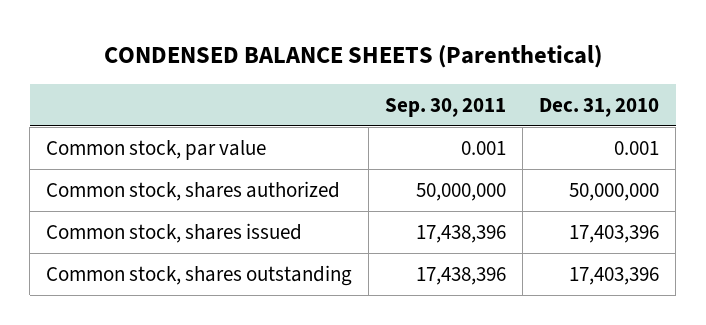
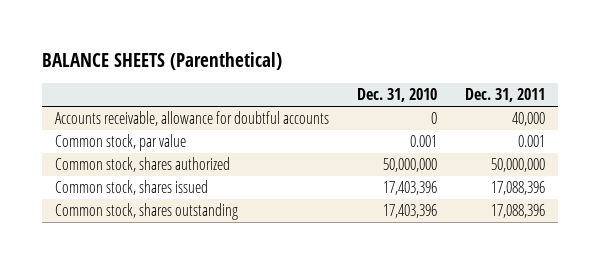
- CONDENSED BALANCE SHEETS (Parenthetical)
+ BALANCE SHEETS (Parenthetical)
- | Sep. 30, 2011 | Dec. 31, 2010
+ | Dec. 31, 2010 | Dec. 31, 2011
+ Accounts receivable, allowance for doubtful accounts | 0 | 40,000

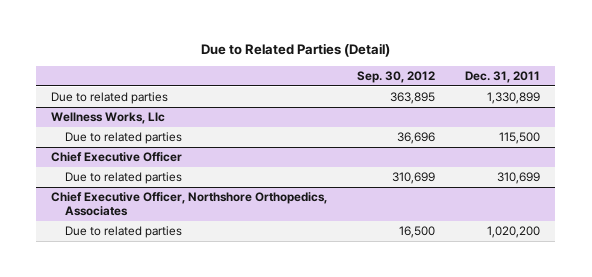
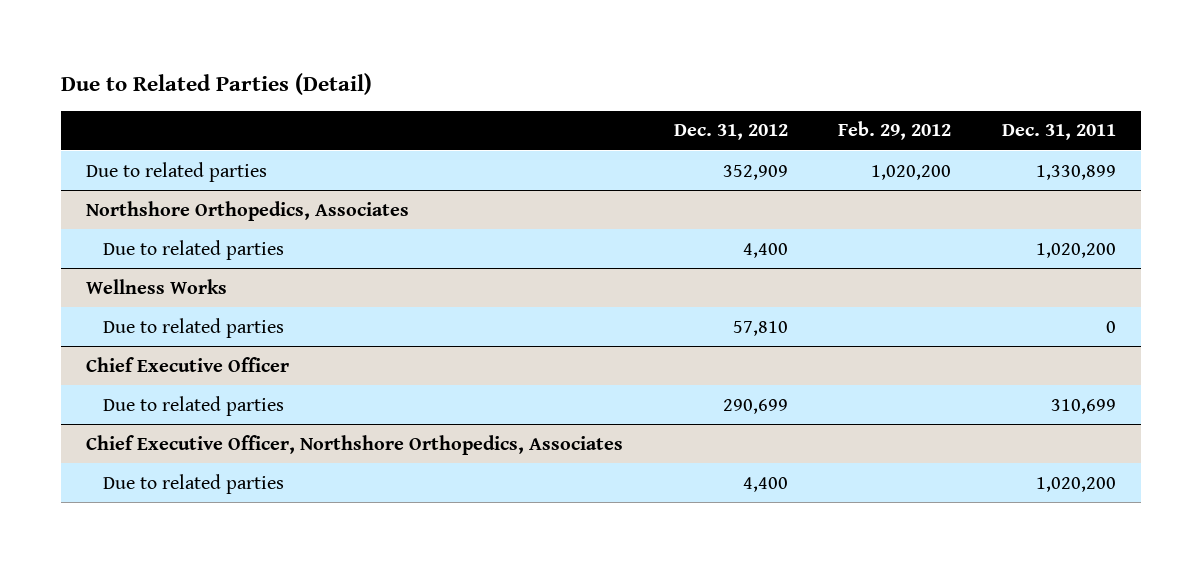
- | Sep. 30, 2012 | Dec. 31, 2011
+ | Dec. 31, 2012 | Feb. 29, 2012 | Dec. 31, 2011
- Wellness Works, Llc
- Due to related parties | 36,696 | 115,500
+ Northshore Orthopedics, Associates
+ Due to related parties | 4,400 | | 1,020,200
+ Wellness Works
+ Due to related parties | 57,810 | | 0

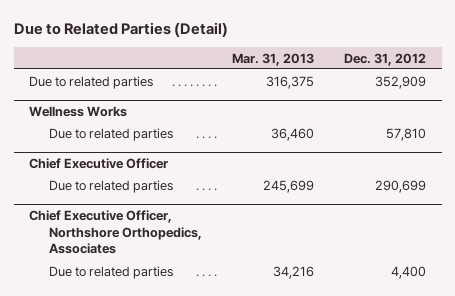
- | Dec. 31, 2012 | Feb. 29, 2012 | Dec. 31, 2011
+ | Mar. 31, 2013 | Dec. 31, 2012
- Northshore Orthopedics, Associates
- Due to related parties | 4,400 | | 1,020,200

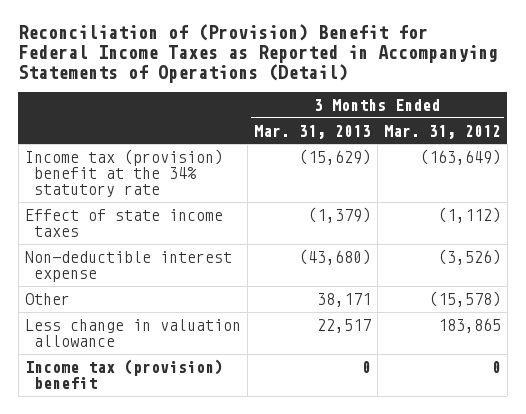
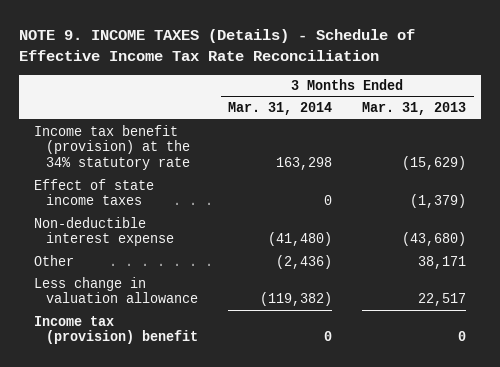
- Reconciliation of (Provision) Benefit for Federal Income Taxes as Reported in Accompanying Statements of Operations (Detail)
+ NOTE 9. INCOME TAXES (Details) - Schedule of Effective Income Tax Rate Reconciliation
- | 3 Months Ended Mar. 31, 2013 | 3 Months Ended Mar. 31, 2012
+ | 3 Months Ended Mar. 31, 2014 | 3 Months Ended Mar. 31, 2013
- Income tax (provision) benefit at the 34% statutory rate | (15,629) | (163,649)
+ Income tax benefit (provision) at the 34% statutory rate | 163,298 | (15,629)

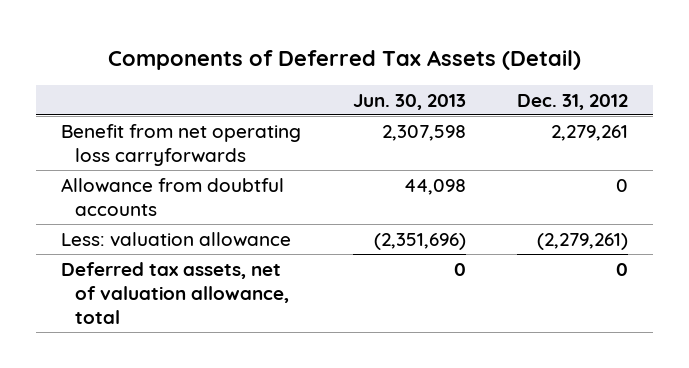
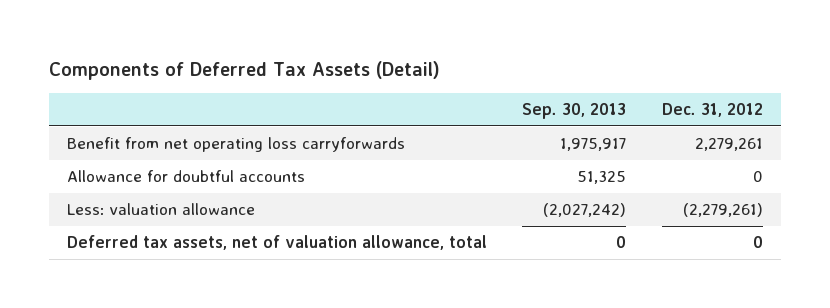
- | Jun. 30, 2013 | Dec. 31, 2012
+ | Sep. 30, 2013 | Dec. 31, 2012
- Allowance from doubtful accounts | 44,098 | 0
+ Allowance for doubtful accounts | 51,325 | 0

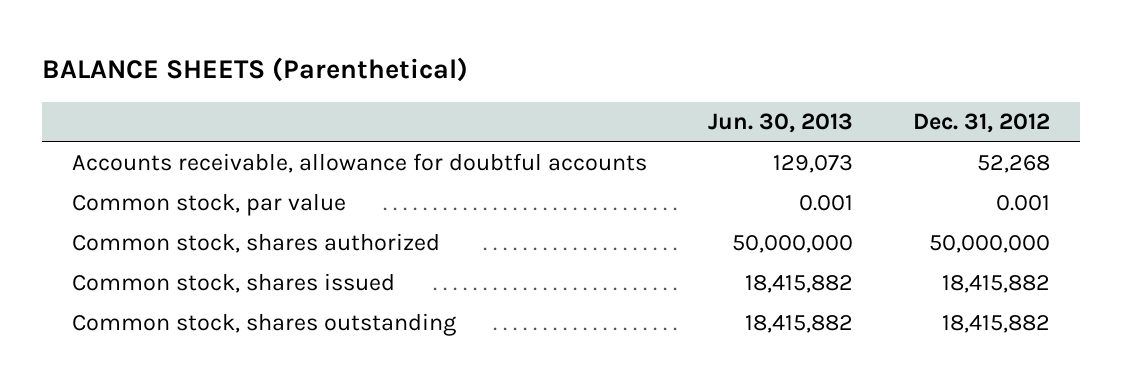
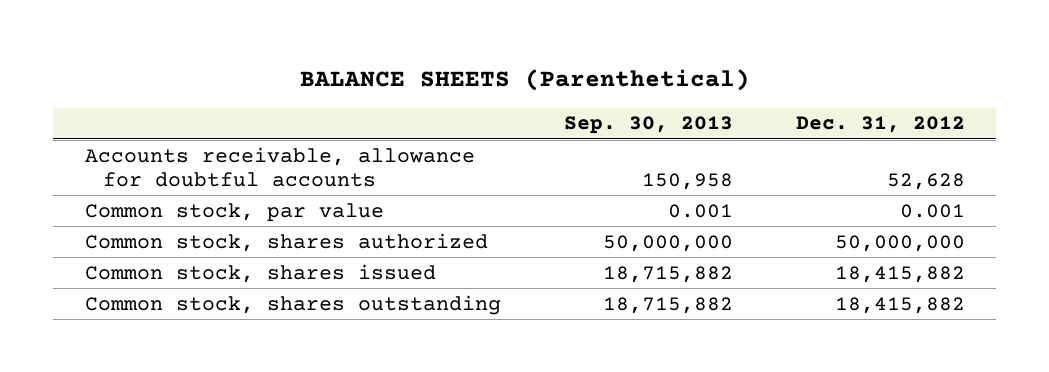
- | Jun. 30, 2013 | Dec. 31, 2012
+ | Sep. 30, 2013 | Dec. 31, 2012
- Accounts receivable, allowance for doubtful accounts | 129,073 | 52,268
+ Accounts receivable, allowance for doubtful accounts | 150,958 | 52,628

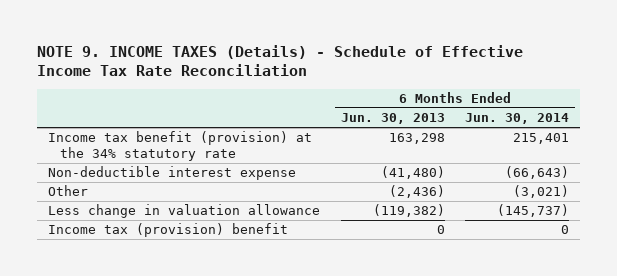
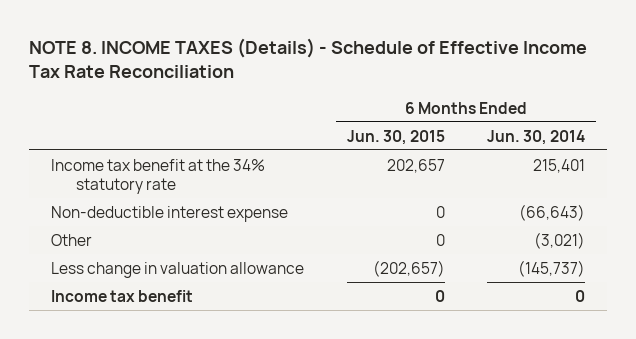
- NOTE 9. INCOME TAXES (Details) - Schedule of Effective Income Tax Rate Reconciliation
+ NOTE 8. INCOME TAXES (Details) - Schedule of Effective Income Tax Rate Reconciliation
- | 6 Months Ended Jun. 30, 2013 | 6 Months Ended Jun. 30, 2014
+ | 6 Months Ended Jun. 30, 2015 | 6 Months Ended Jun. 30, 2014
- Income tax benefit (provision) at the 34% statutory rate | 163,298 | 215,401
+ Income tax benefit at the 34% statutory rate | 202,657 | 215,401
- Income tax (provision) benefit | 0 | 0
+ Income tax benefit | 0 | 0

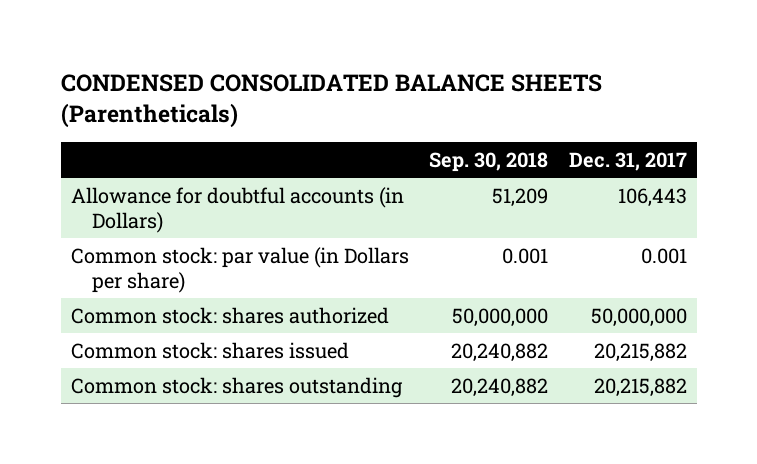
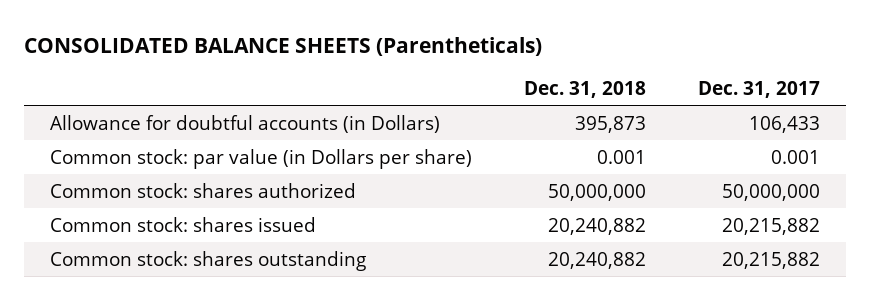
- CONDENSED CONSOLIDATED BALANCE SHEETS (Parentheticals)
+ CONSOLIDATED BALANCE SHEETS (Parentheticals)
- | Sep. 30, 2018 | Dec. 31, 2017
+ | Dec. 31, 2018 | Dec. 31, 2017
- Allowance for doubtful accounts (in Dollars) | 51,209 | 106,443
+ Allowance for doubtful accounts (in Dollars) | 395,873 | 106,433

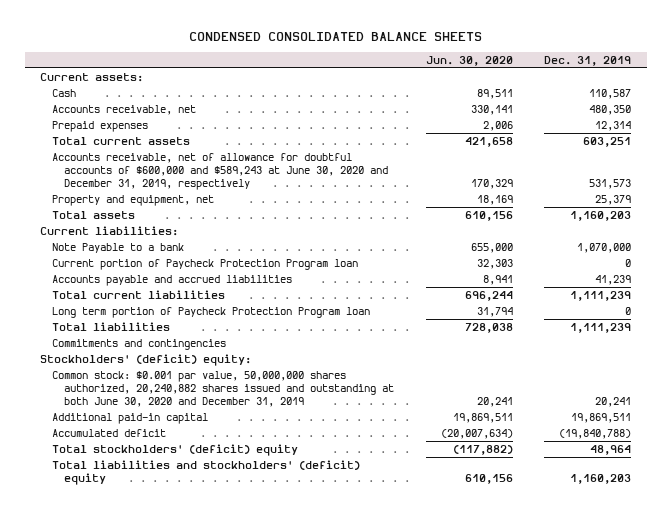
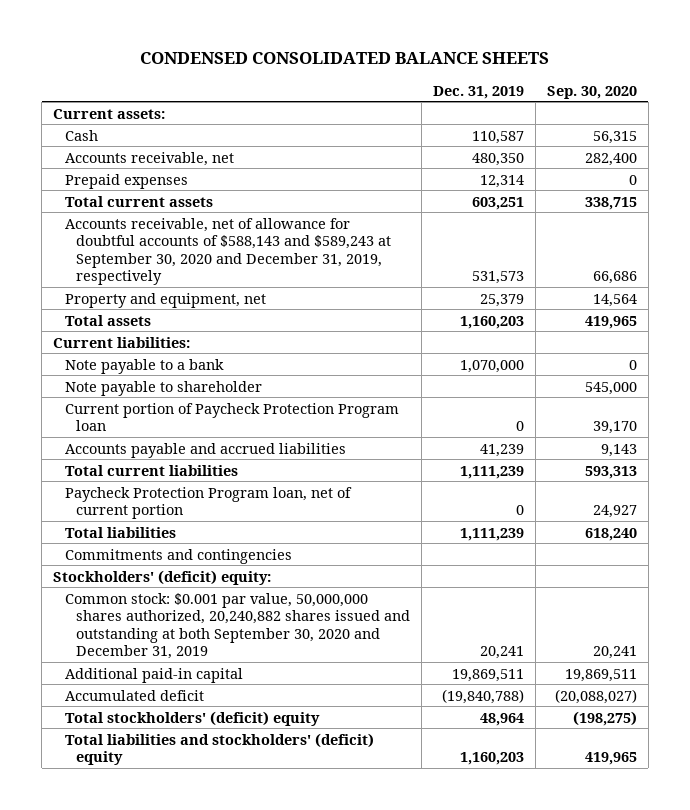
- | Jun. 30, 2020 | Dec. 31, 2019
+ | Dec. 31, 2019 | Sep. 30, 2020
- Accounts receivable, net of allowance for doubtful accounts of $600,000 and $589,243 at June 30, 2020 and December 31, 2019, respectively | 170,329 | 531,573
+ Accounts receivable, net of allowance for doubtful accounts of $588,143 and $589,243 at September 30, 2020 and December 31, 2019, respectively | 531,573 | 66,686
- Note Payable to a bank | 655,000 | 1,070,000
+ Note payable to a bank | 1,070,000 | 0
+ Note payable to shareholder | | 545,000
- Long term portion of Paycheck Protection Program loan | 31,794 | 0
+ Paycheck Protection Program loan, net of current portion | 0 | 24,927
- Common stock: $0.001 par value, 50,000,000 shares authorized, 20,240,882 shares issued and outstanding at both June 30, 2020 and December 31, 2019 | 20,241 | 20,241
+ Common stock: $0.001 par value, 50,000,000 shares authorized, 20,240,882 shares issued and outstanding at both September 30, 2020 and December 31, 2019 | 20,241 | 20,241

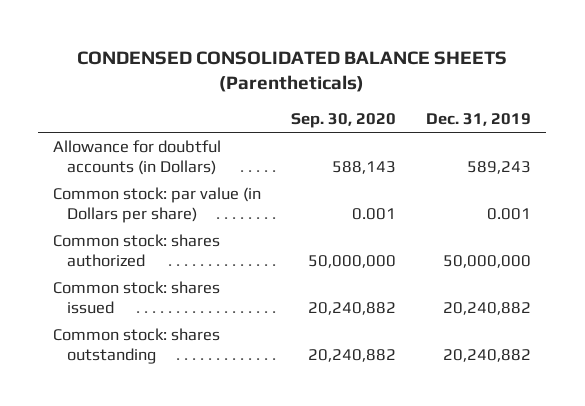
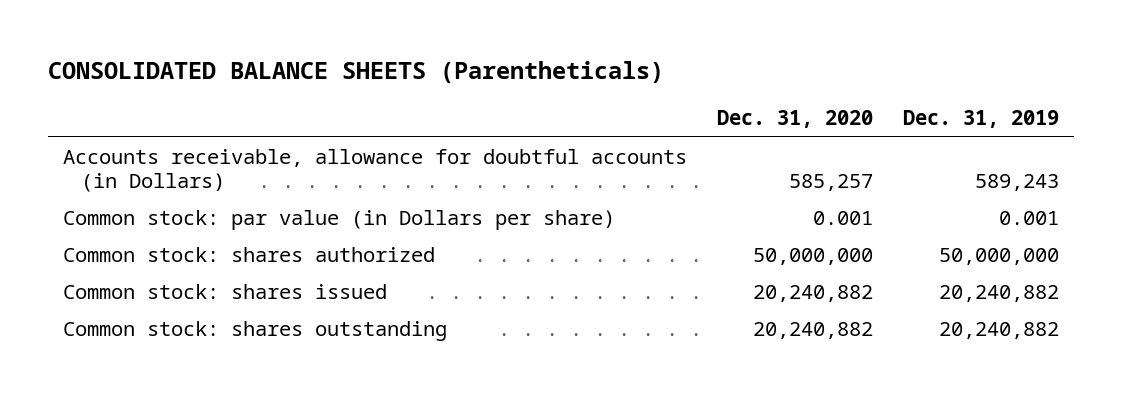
- CONDENSED CONSOLIDATED BALANCE SHEETS (Parentheticals)
+ CONSOLIDATED BALANCE SHEETS (Parentheticals)
- | Sep. 30, 2020 | Dec. 31, 2019
+ | Dec. 31, 2020 | Dec. 31, 2019
- Allowance for doubtful accounts (in Dollars) | 588,143 | 589,243
+ Accounts receivable, allowance for doubtful accounts (in Dollars) | 585,257 | 589,243

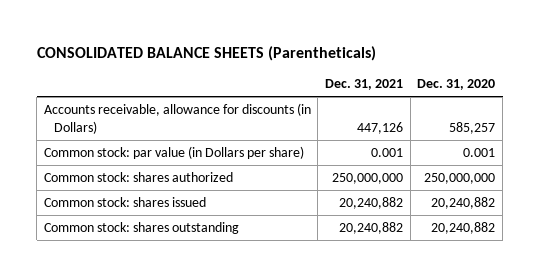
- | Dec. 31, 2020 | Dec. 31, 2019
+ | Dec. 31, 2021 | Dec. 31, 2020
- Accounts receivable, allowance for doubtful accounts (in Dollars) | 585,257 | 589,243
+ Accounts receivable, allowance for discounts (in Dollars) | 447,126 | 585,257
- Common stock: shares authorized | 50,000,000 | 50,000,000
+ Common stock: shares authorized | 250,000,000 | 250,000,000

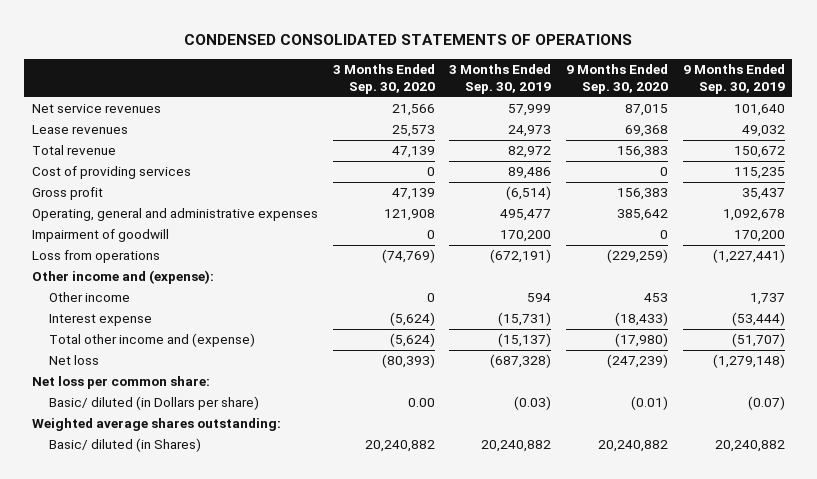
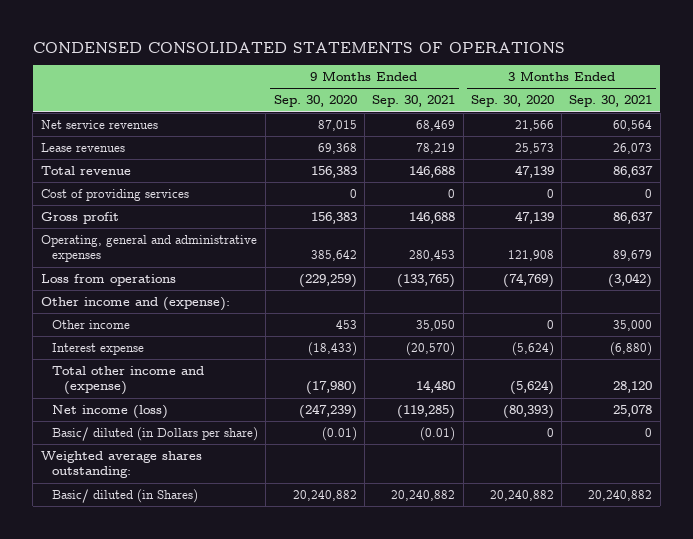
- | 3 Months Ended Sep. 30, 2020 | 3 Months Ended Sep. 30, 2019 | 9 Months Ended Sep. 30, 2020 | 9 Months Ended Sep. 30, 2019
+ | 9 Months Ended Sep. 30, 2020 | 9 Months Ended Sep. 30, 2021 | 3 Months Ended Sep. 30, 2020 | 3 Months Ended Sep. 30, 2021
- Impairment of goodwill | 0 | 170,200 | 0 | 170,200
- Net loss | (80,393) | (687,328) | (247,239) | (1,279,148)
- Net loss per common share:
- Basic/ diluted (in Dollars per share) | 0.00 | (0.03) | (0.01) | (0.07)
+ Net income (loss) | (247,239) | (119,285) | (80,393) | 25,078
+ Basic/ diluted (in Dollars per share) | (0.01) | (0.01) | 0 | 0

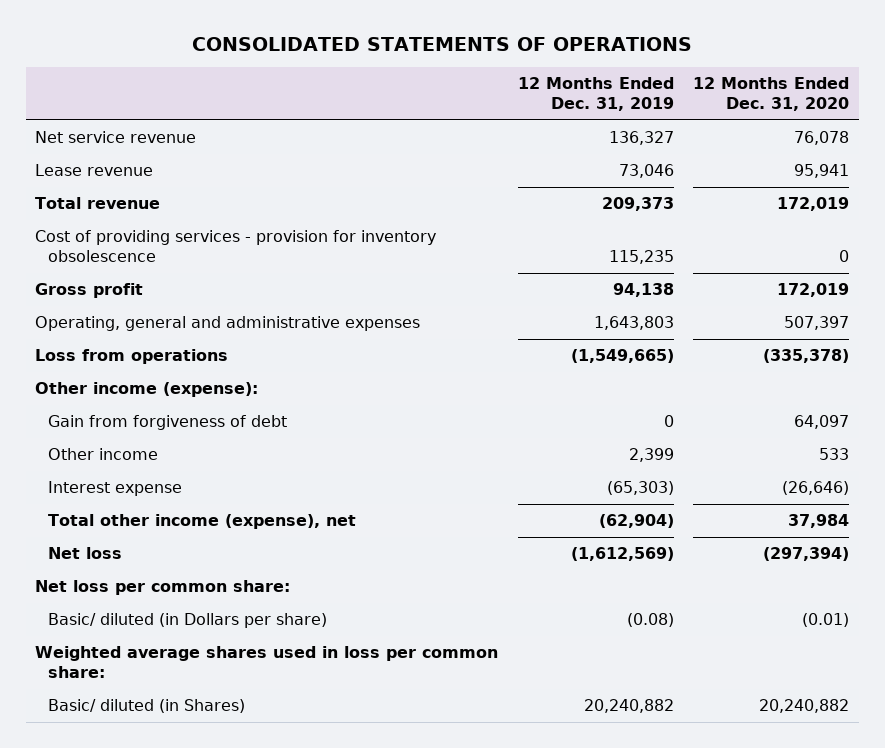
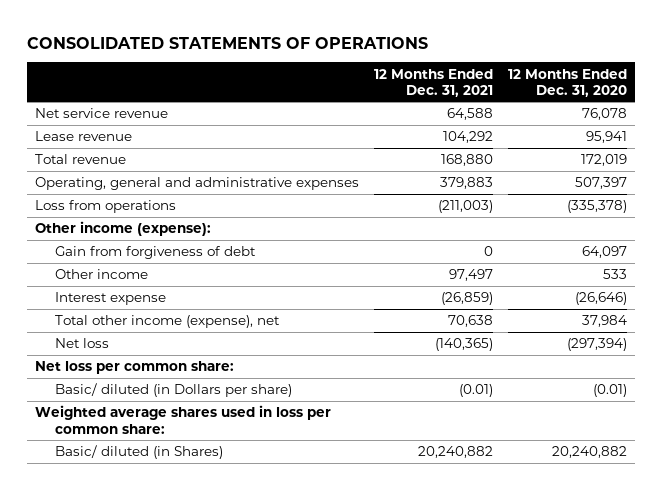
- | 12 Months Ended Dec. 31, 2019 | 12 Months Ended Dec. 31, 2020
+ | 12 Months Ended Dec. 31, 2021 | 12 Months Ended Dec. 31, 2020
- Cost of providing services - provision for inventory obsolescence | 115,235 | 0
- Gross profit | 94,138 | 172,019

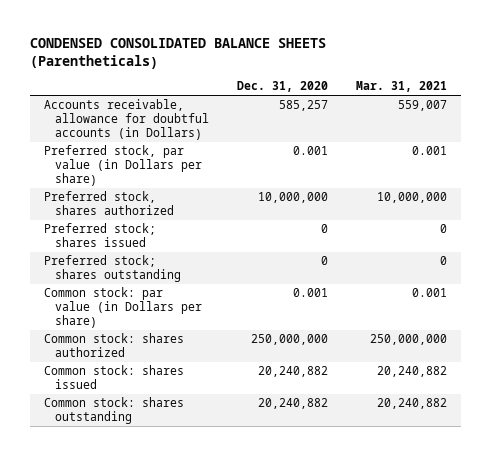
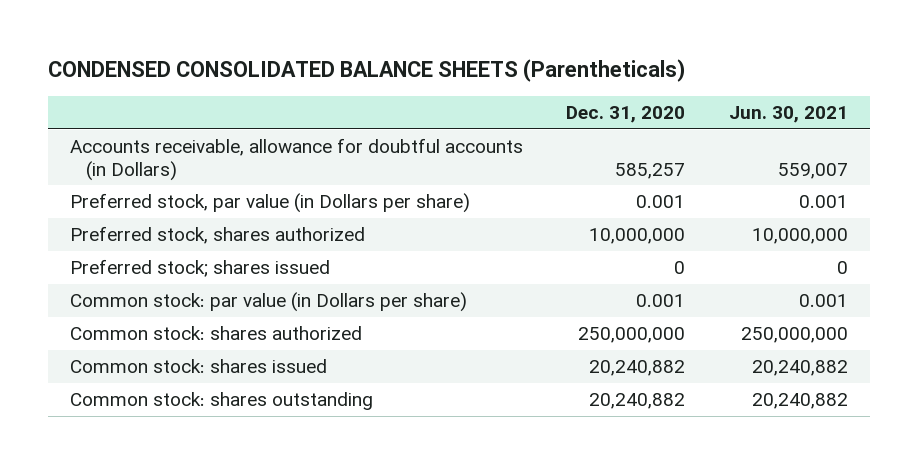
- | Dec. 31, 2020 | Mar. 31, 2021
+ | Dec. 31, 2020 | Jun. 30, 2021
- Preferred stock; shares outstanding | 0 | 0

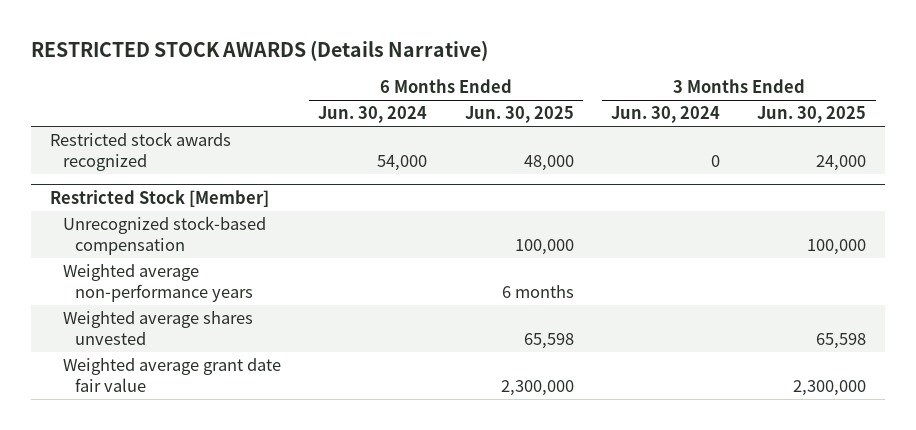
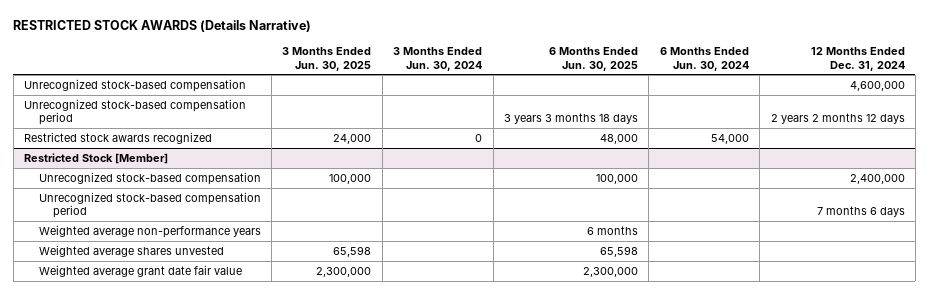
- | 6 Months Ended Jun. 30, 2024 | 6 Months Ended Jun. 30, 2025 | 3 Months Ended Jun. 30, 2024 | 3 Months Ended Jun. 30, 2025
+ | 3 Months Ended Jun. 30, 2025 | 3 Months Ended Jun. 30, 2024 | 6 Months Ended Jun. 30, 2025 | 6 Months Ended Jun. 30, 2024 | 12 Months Ended Dec. 31, 2024
+ Unrecognized stock-based compensation | | | | | 4,600,000
+ Unrecognized stock-based compensation period | | | 3 years 3 months 18 days | | 2 years 2 months 12 days
@ Restricted Stock [Member]
+ Unrecognized stock-based compensation period | | | | | 7 months 6 days

